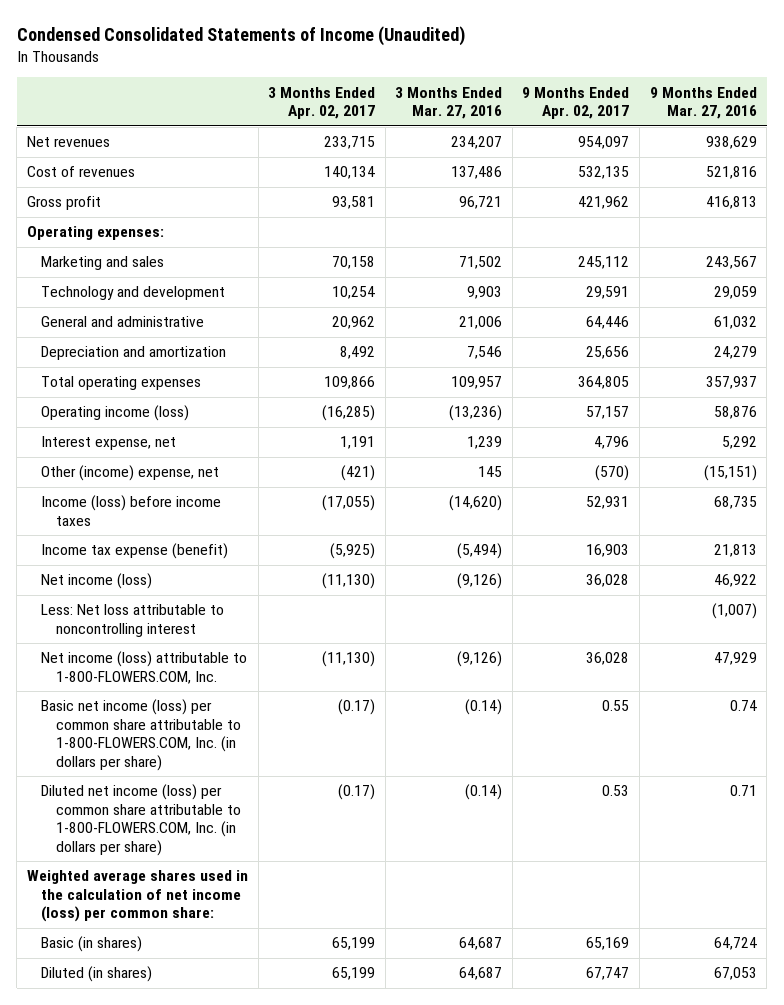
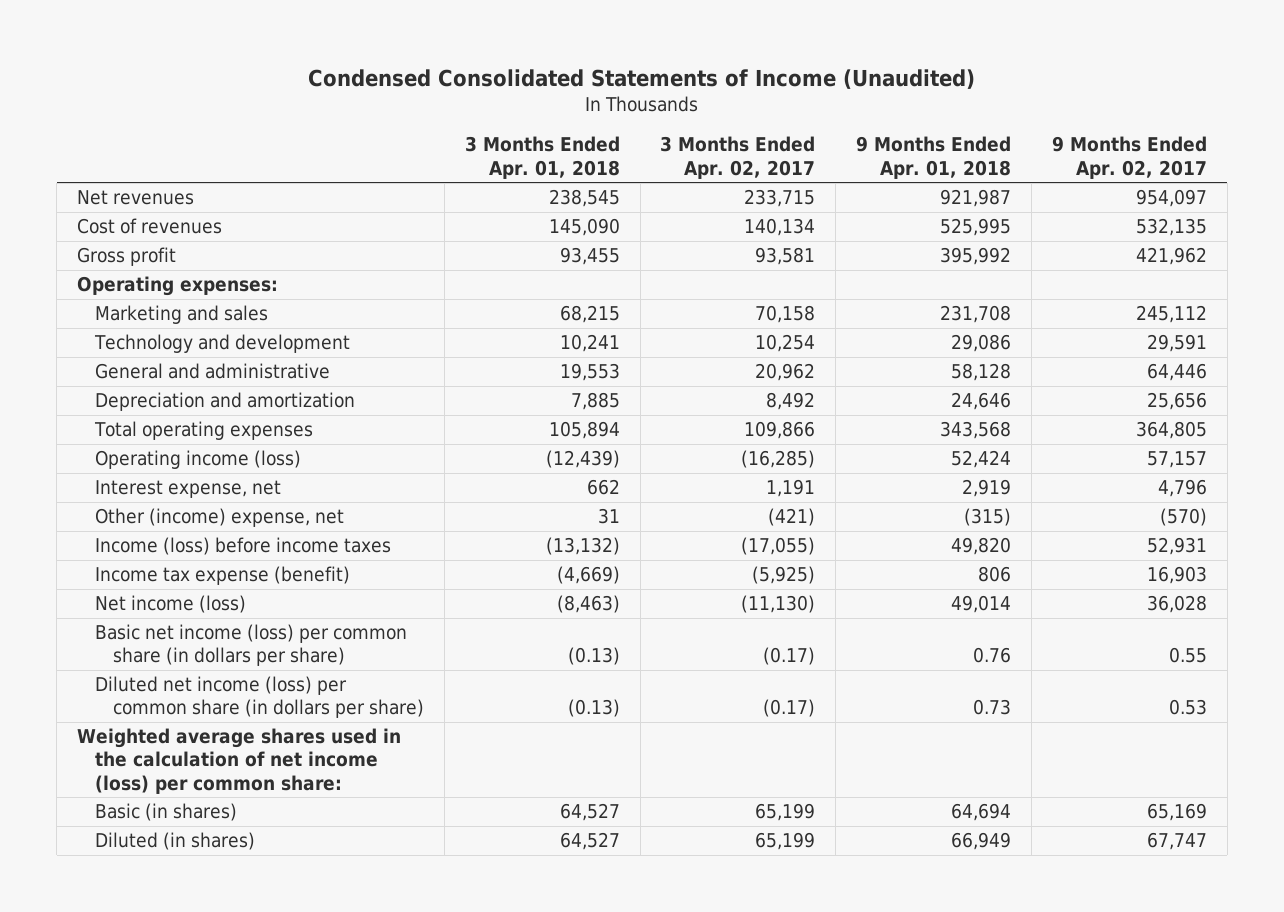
- | 3 Months Ended Apr. 02, 2017 | 3 Months Ended Mar. 27, 2016 | 9 Months Ended Apr. 02, 2017 | 9 Months Ended Mar. 27, 2016
+ | 3 Months Ended Apr. 01, 2018 | 3 Months Ended Apr. 02, 2017 | 9 Months Ended Apr. 01, 2018 | 9 Months Ended Apr. 02, 2017
- Less: Net loss attributable to noncontrolling interest | | | | (1,007)
- Net income (loss) attributable to 1-800-FLOWERS.COM, Inc. | (11,130) | (9,126) | 36,028 | 47,929
- Basic net income (loss) per common share attributable to 1-800-FLOWERS.COM, Inc. (in dollars per share) | (0.17) | (0.14) | 0.55 | 0.74
- Diluted net income (loss) per common share attributable to 1-800-FLOWERS.COM, Inc. (in dollars per share) | (0.17) | (0.14) | 0.53 | 0.71
+ Basic net income (loss) per common share (in dollars per share) | (0.13) | (0.17) | 0.76 | 0.55
+ Diluted net income (loss) per common share (in dollars per share) | (0.13) | (0.17) | 0.73 | 0.53

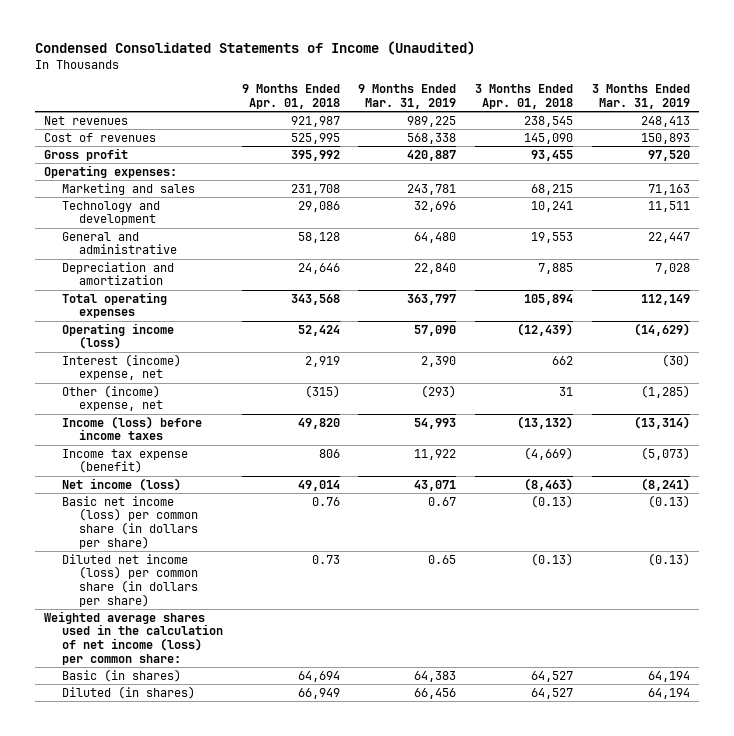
- | 3 Months Ended Apr. 01, 2018 | 3 Months Ended Apr. 02, 2017 | 9 Months Ended Apr. 01, 2018 | 9 Months Ended Apr. 02, 2017
+ | 9 Months Ended Apr. 01, 2018 | 9 Months Ended Mar. 31, 2019 | 3 Months Ended Apr. 01, 2018 | 3 Months Ended Mar. 31, 2019
- Interest expense, net | 662 | 1,191 | 2,919 | 4,796
+ Interest (income) expense, net | 2,919 | 2,390 | 662 | (30)

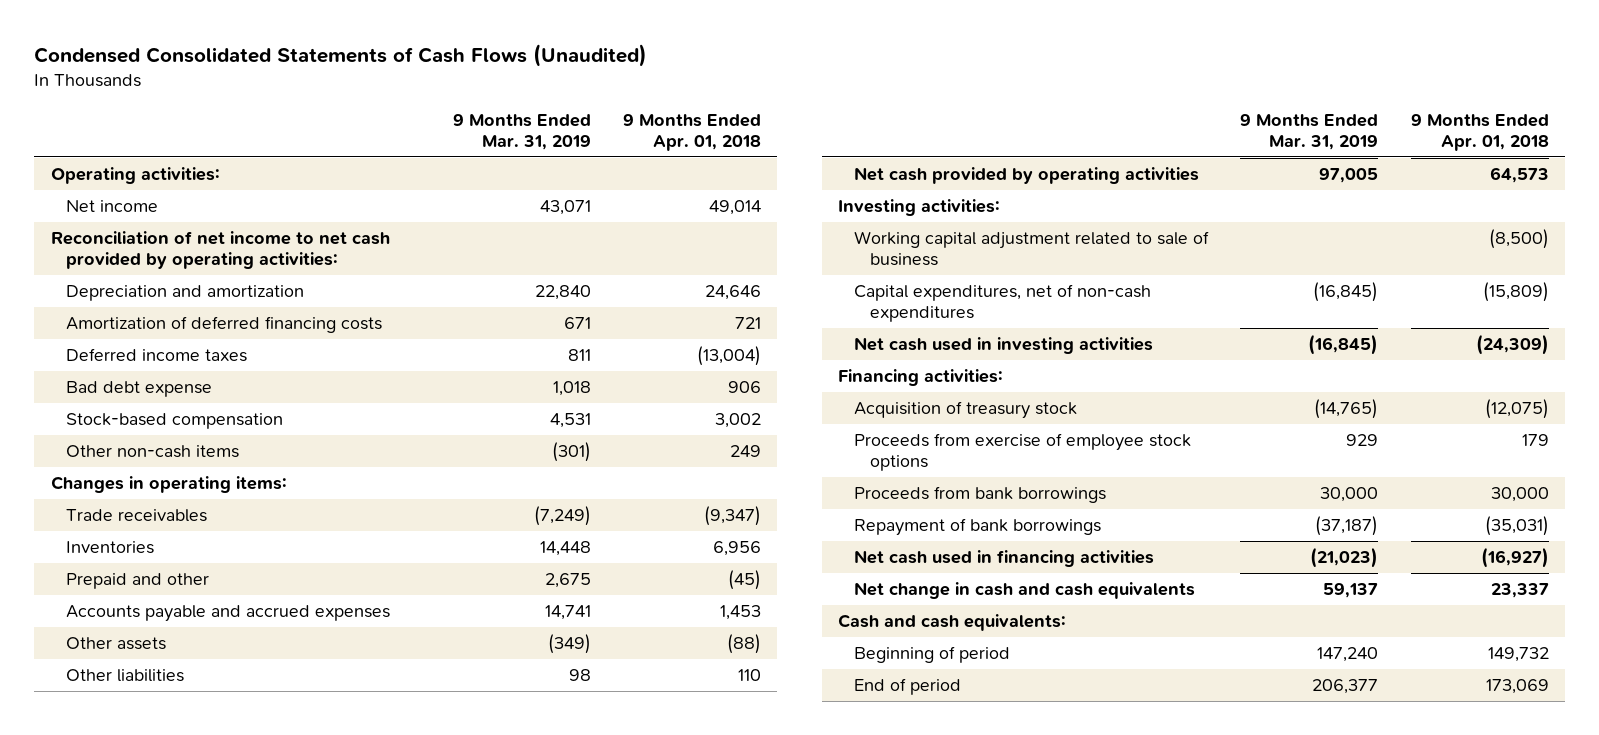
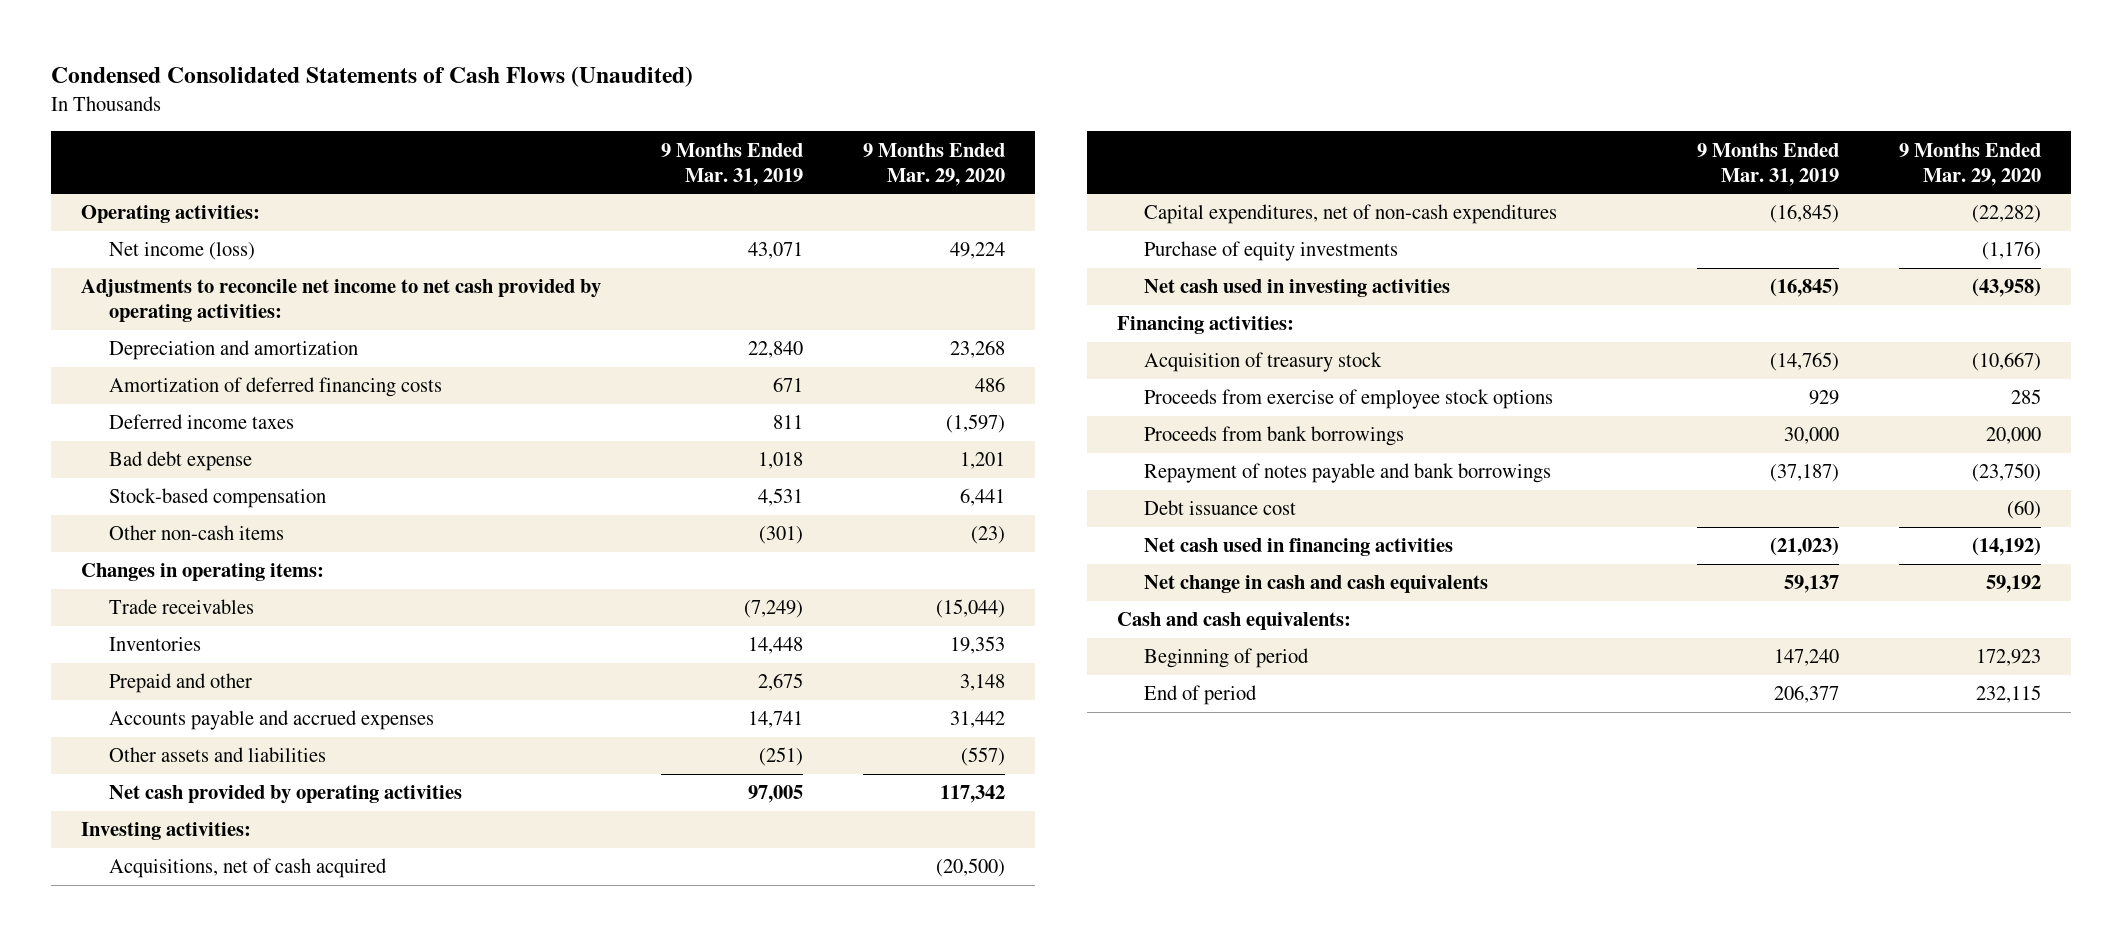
- | 9 Months Ended Mar. 31, 2019 | 9 Months Ended Apr. 01, 2018
+ | 9 Months Ended Mar. 31, 2019 | 9 Months Ended Mar. 29, 2020
- Net income | 43,071 | 49,014
- Reconciliation of net income to net cash provided by operating activities:
+ Net income (loss) | 43,071 | 49,224
+ Adjustments to reconcile net income to net cash provided by operating activities:
- Other assets | (349) | (88)
- Other liabilities | 98 | 110
+ Other assets and liabilities | (251) | (557)
- Working capital adjustment related to sale of business | | (8,500)
+ Acquisitions, net of cash acquired | | (20,500)
+ Purchase of equity investments | | (1,176)
- Repayment of bank borrowings | (37,187) | (35,031)
+ Repayment of notes payable and bank borrowings | (37,187) | (23,750)
+ Debt issuance cost | | (60)

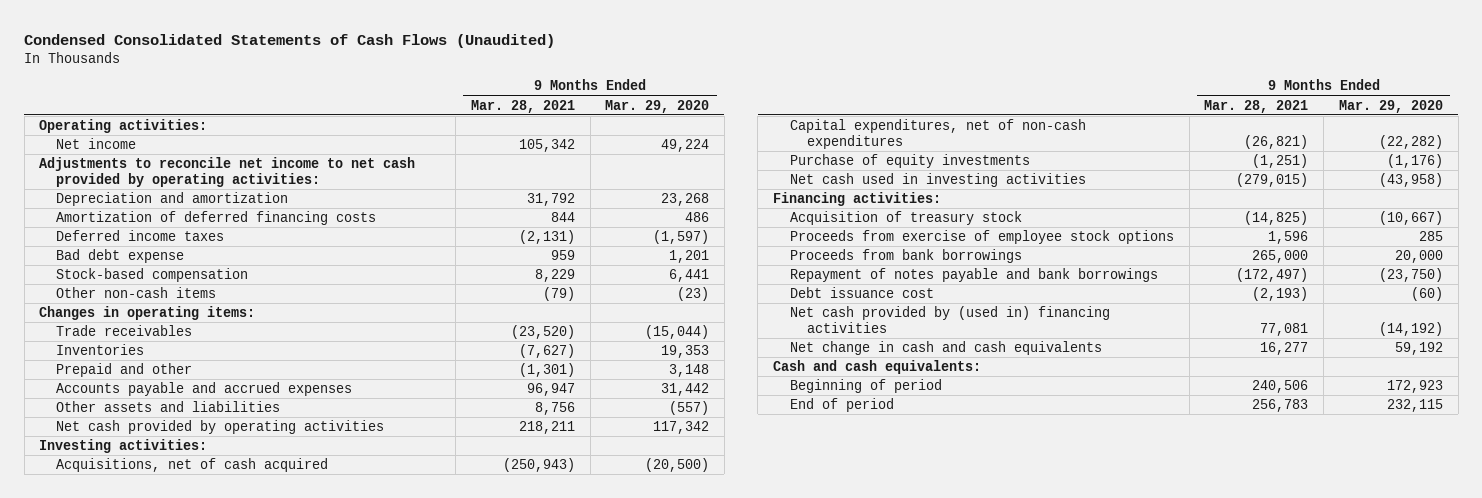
- | 9 Months Ended Mar. 31, 2019 | 9 Months Ended Mar. 29, 2020
+ | 9 Months Ended Mar. 28, 2021 | 9 Months Ended Mar. 29, 2020
- Net income (loss) | 43,071 | 49,224
+ Net income | 105,342 | 49,224
- Net cash used in financing activities | (21,023) | (14,192)
+ Net cash provided by (used in) financing activities | 77,081 | (14,192)

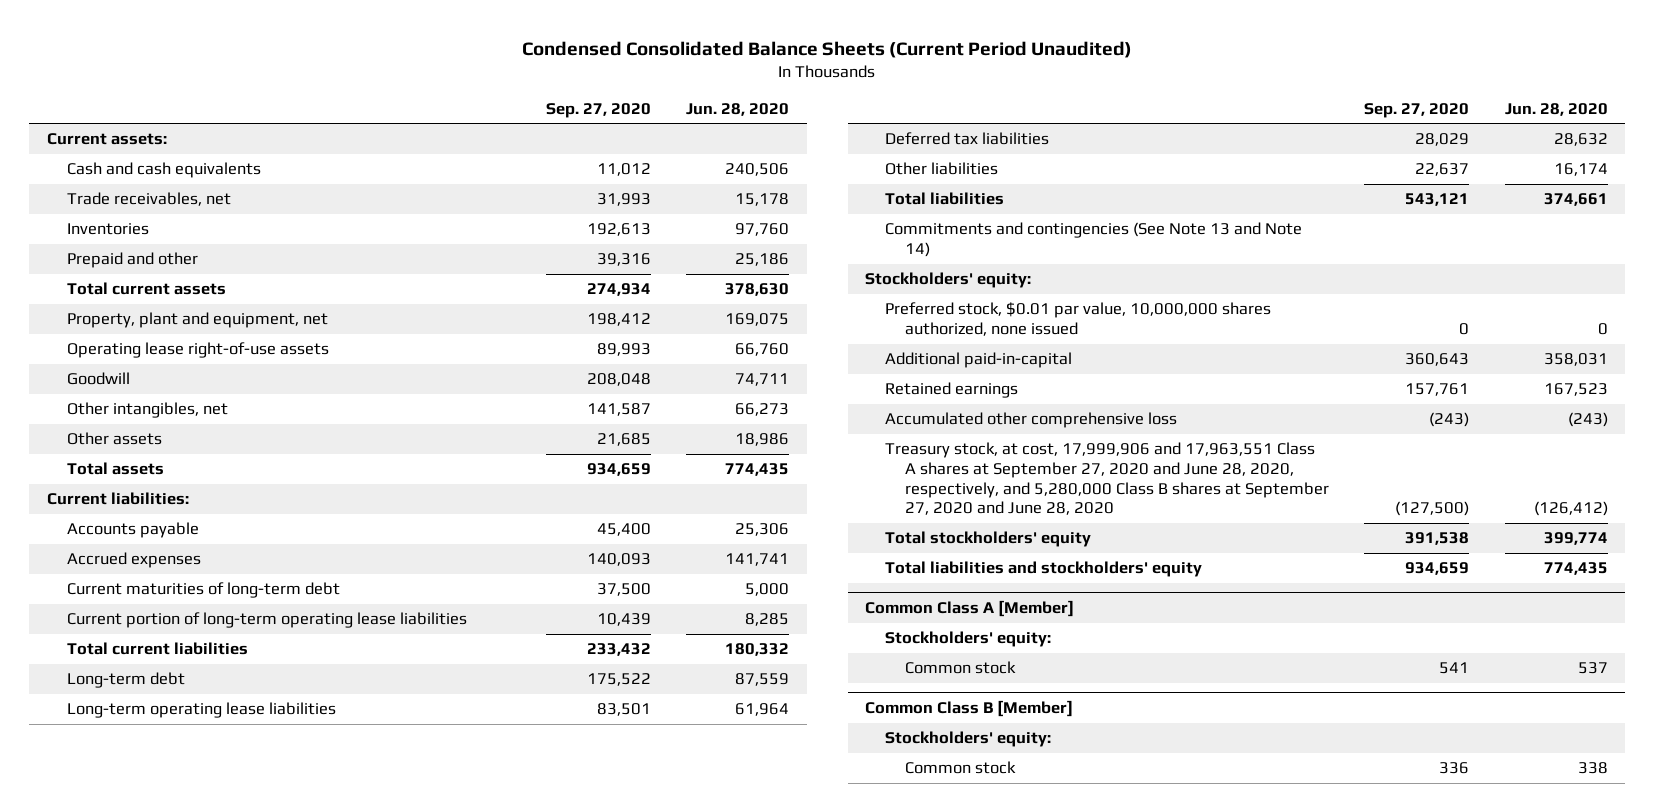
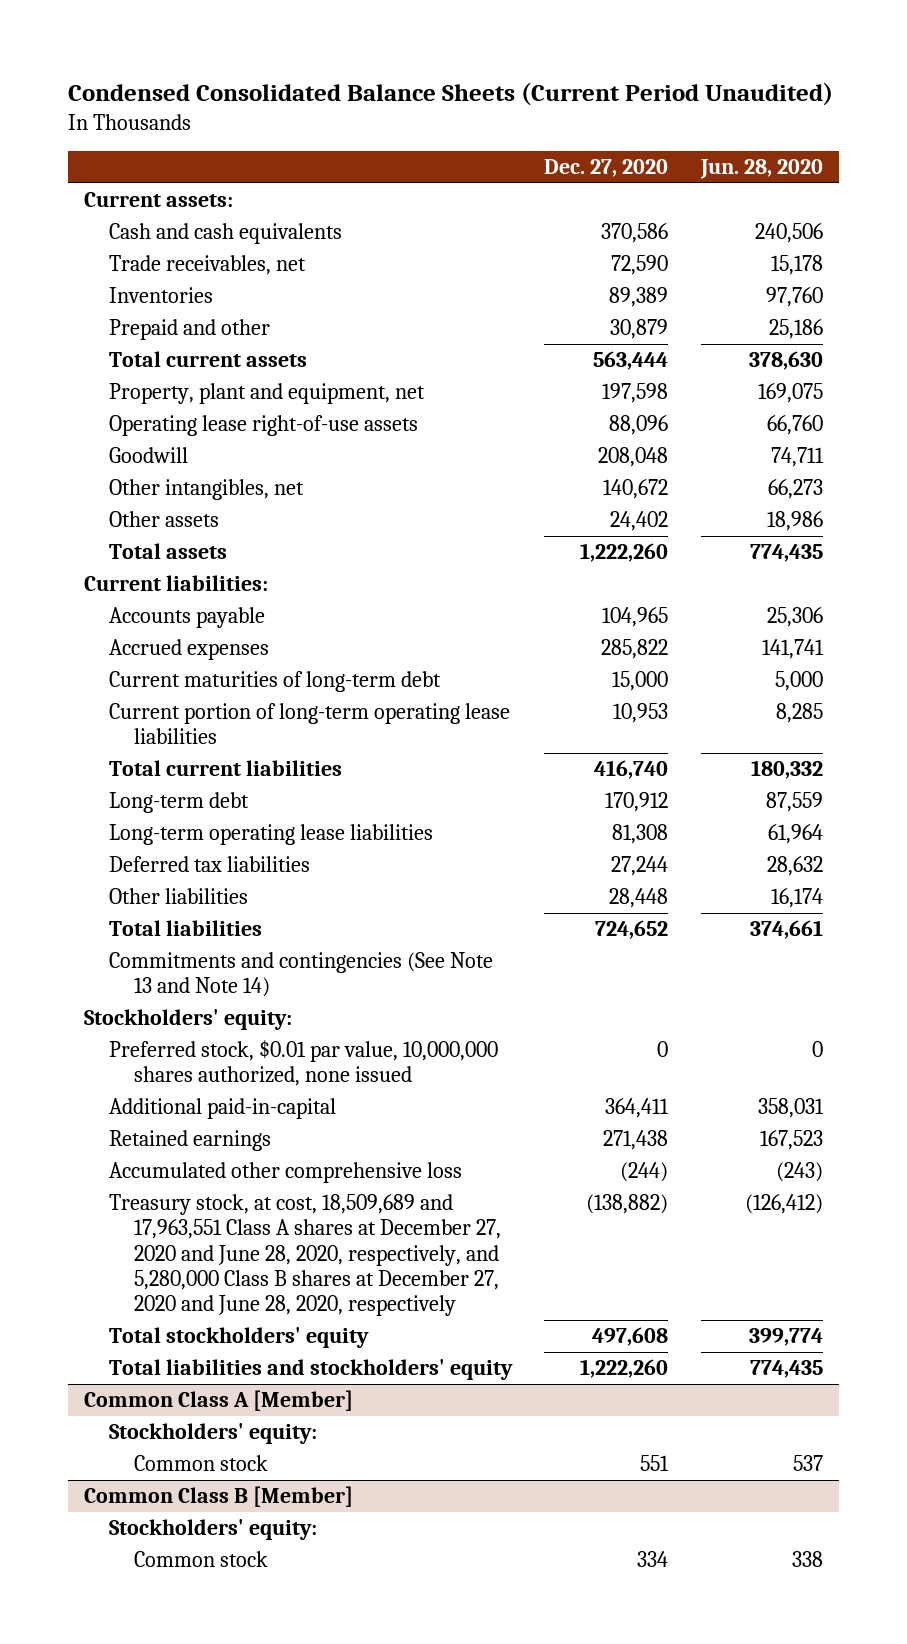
- | Sep. 27, 2020 | Jun. 28, 2020
+ | Dec. 27, 2020 | Jun. 28, 2020
- Treasury stock, at cost, 17,999,906 and 17,963,551 Class A shares at September 27, 2020 and June 28, 2020, respectively, and 5,280,000 Class B shares at September 27, 2020 and June 28, 2020 | (127,500) | (126,412)
+ Treasury stock, at cost, 18,509,689 and 17,963,551 Class A shares at December 27, 2020 and June 28, 2020, respectively, and 5,280,000 Class B shares at December 27, 2020 and June 28, 2020, respectively | (138,882) | (126,412)

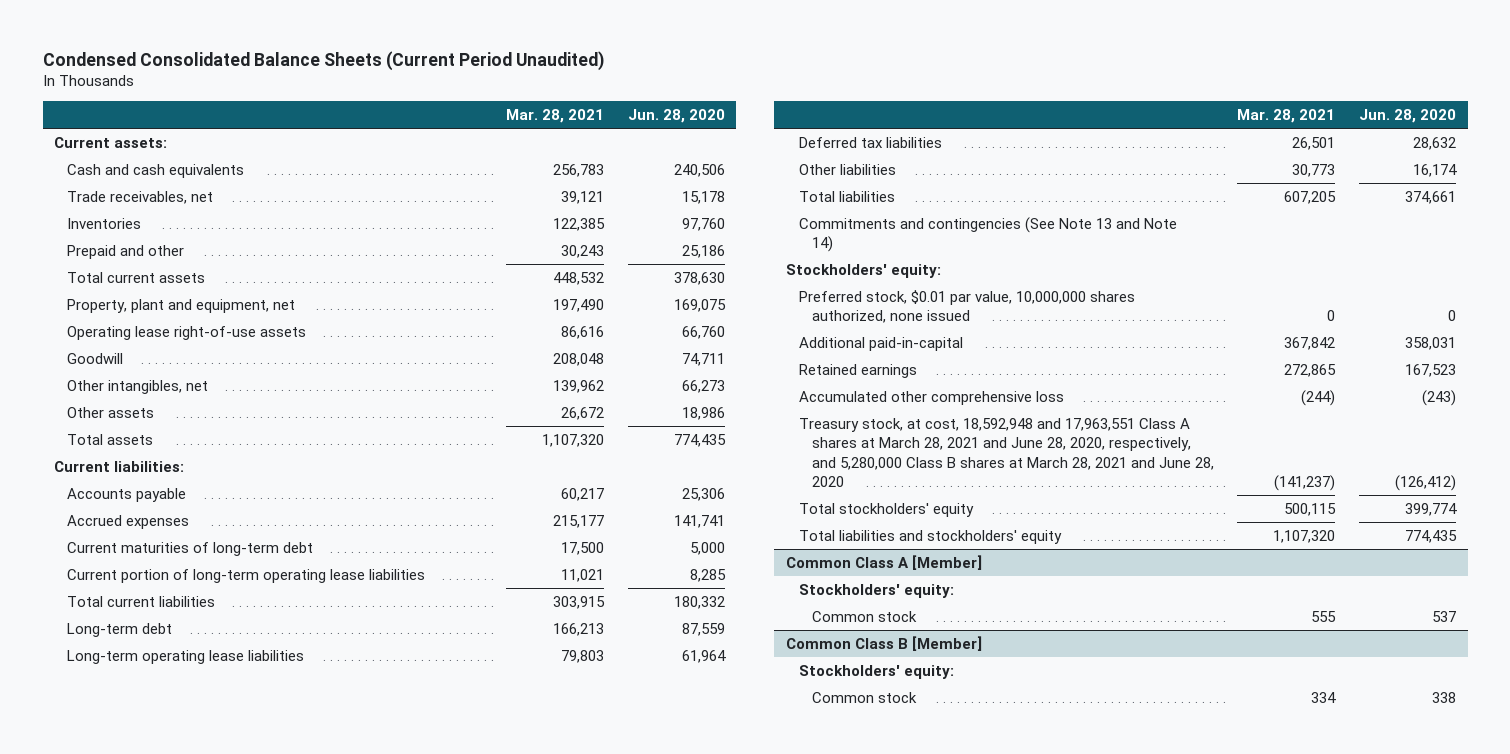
- | Dec. 27, 2020 | Jun. 28, 2020
+ | Mar. 28, 2021 | Jun. 28, 2020
- Treasury stock, at cost, 18,509,689 and 17,963,551 Class A shares at December 27, 2020 and June 28, 2020, respectively, and 5,280,000 Class B shares at December 27, 2020 and June 28, 2020, respectively | (138,882) | (126,412)
+ Treasury stock, at cost, 18,592,948 and 17,963,551 Class A shares at March 28, 2021 and June 28, 2020, respectively, and 5,280,000 Class B shares at March 28, 2021 and June 28, 2020 | (141,237) | (126,412)

